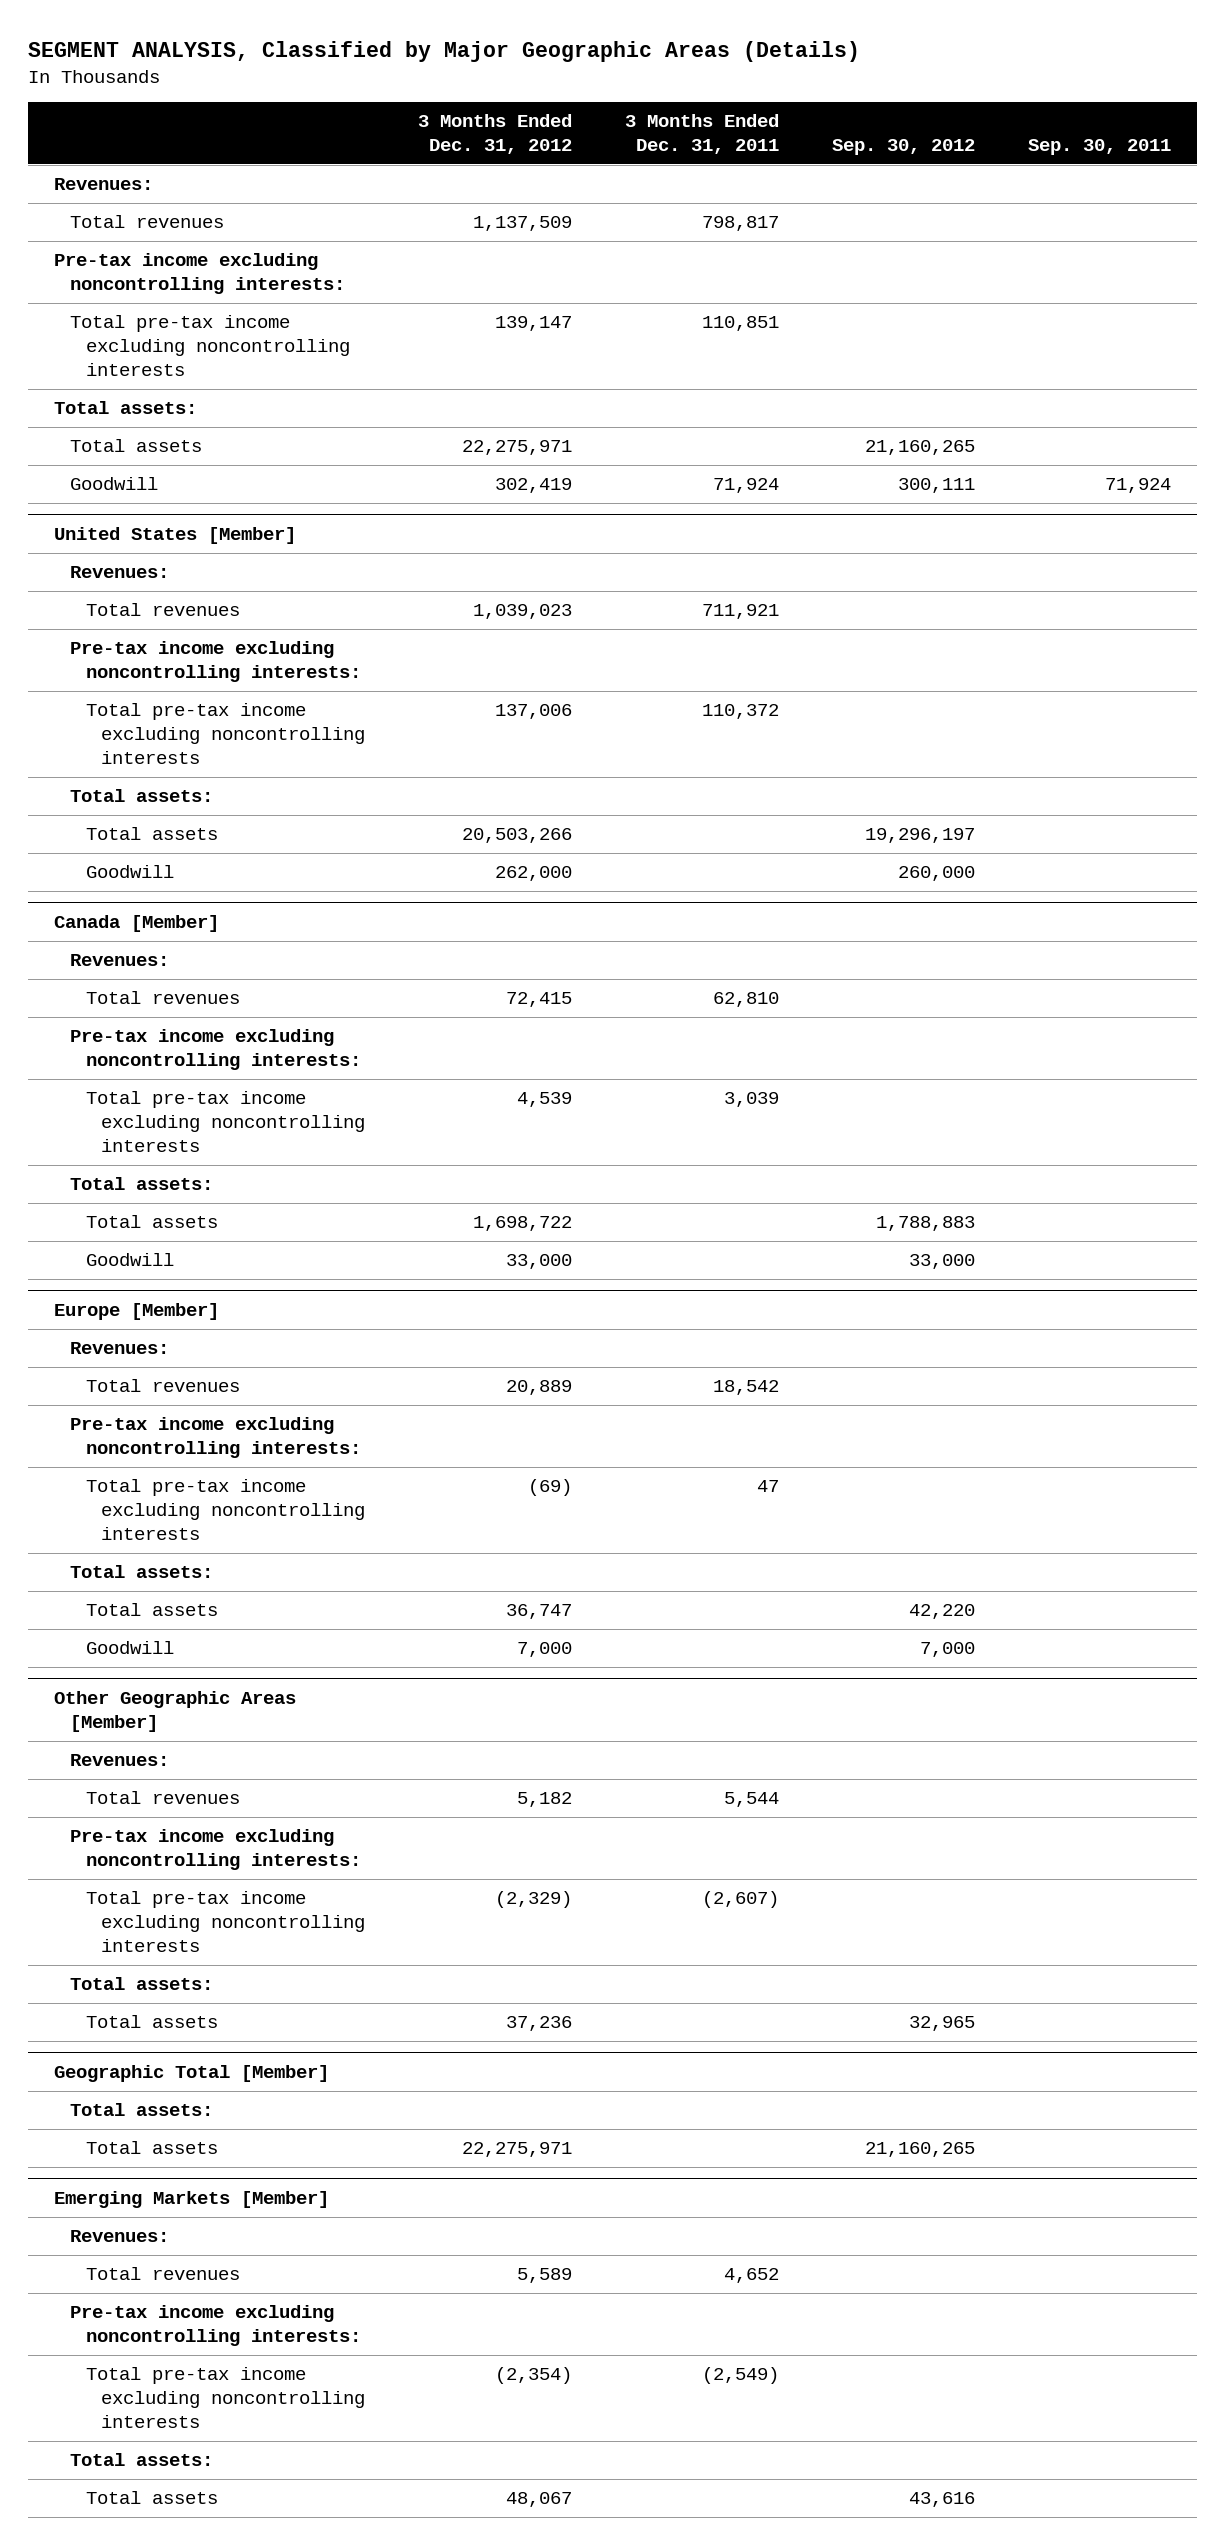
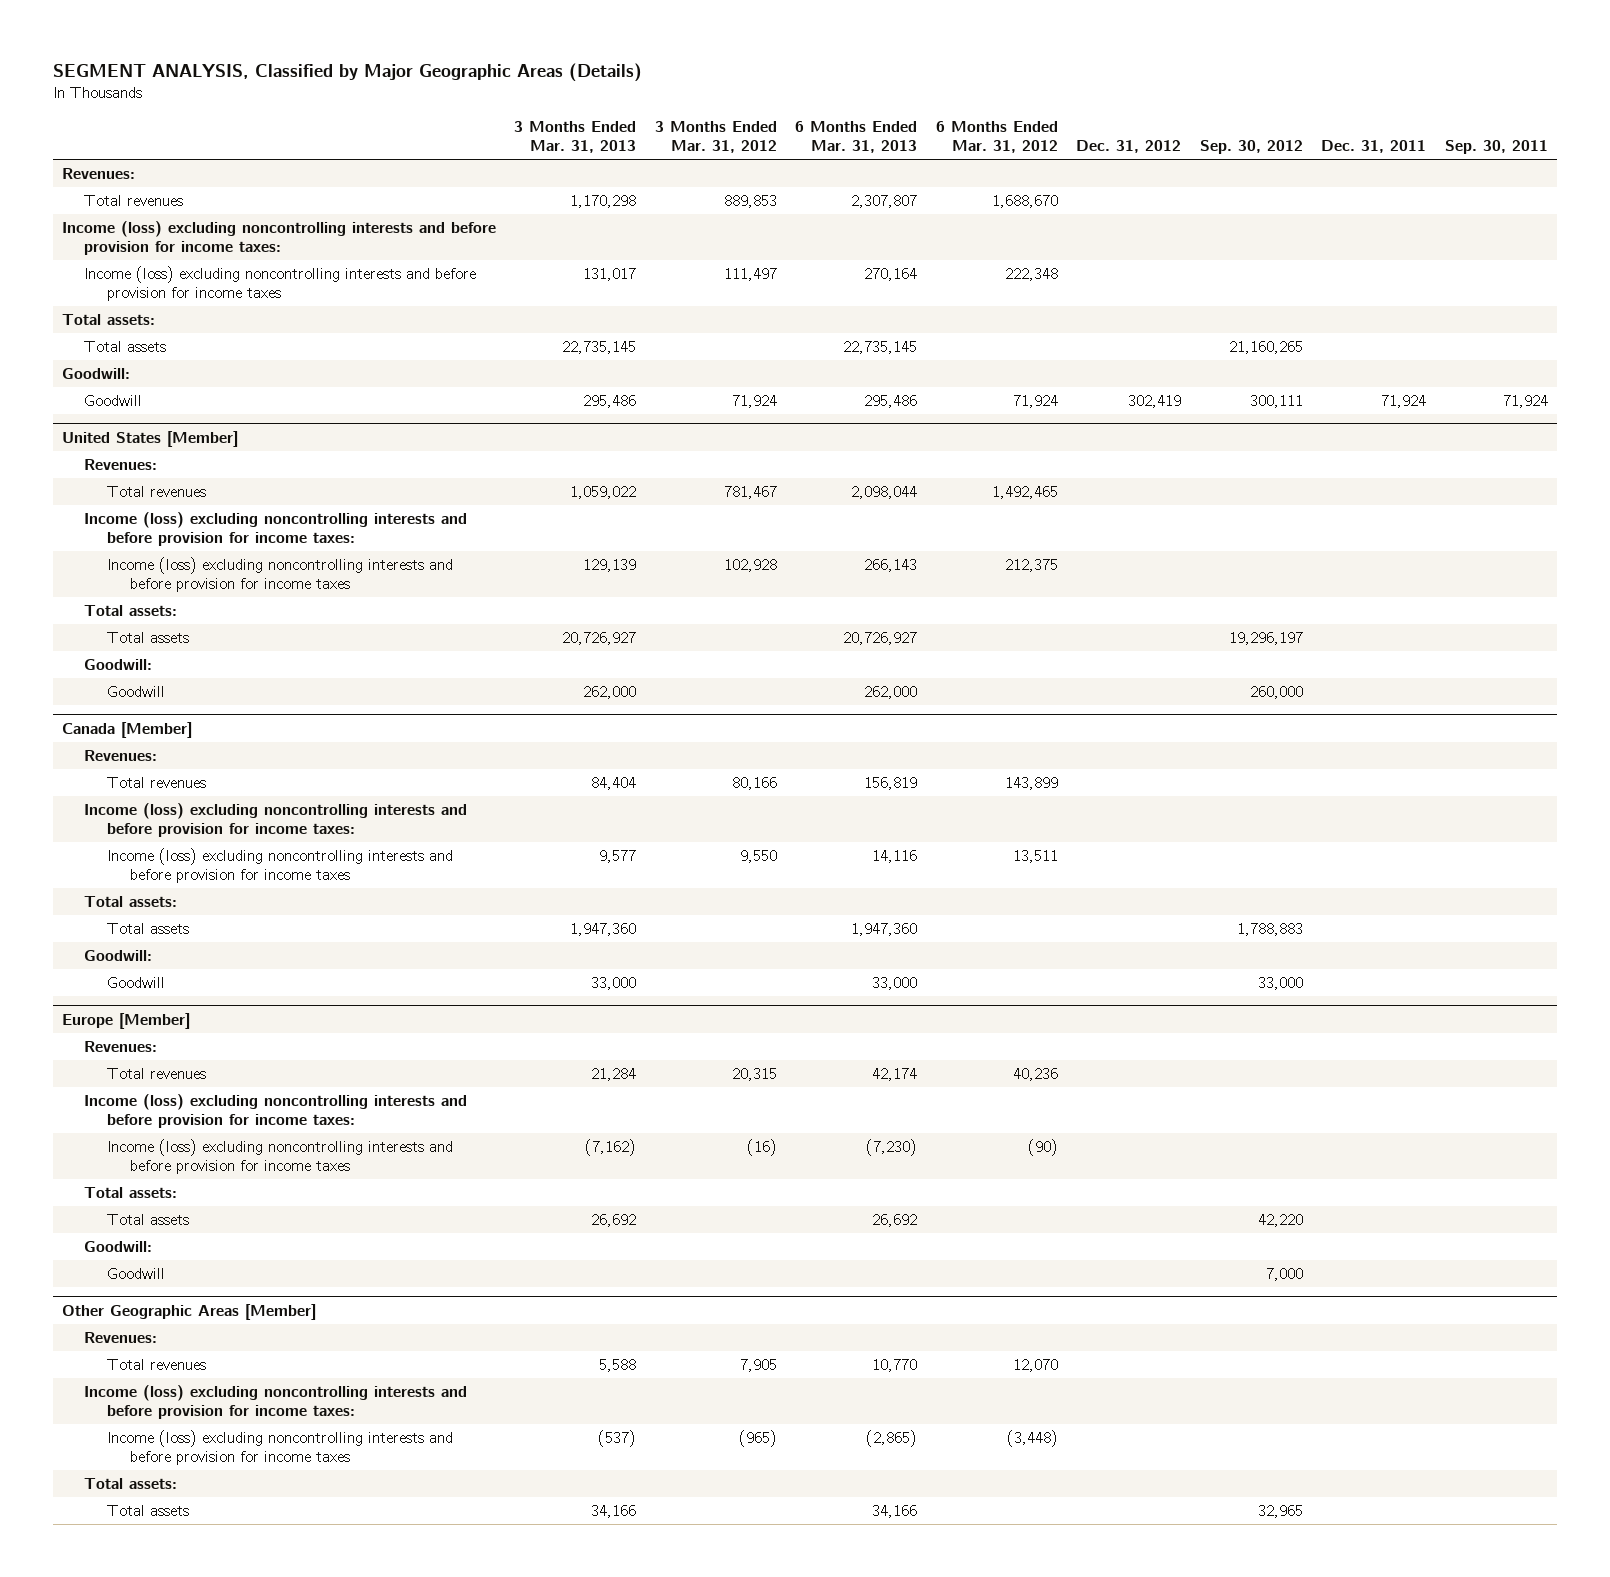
- | 3 Months Ended Dec. 31, 2012 | 3 Months Ended Dec. 31, 2011 | Sep. 30, 2012 | Sep. 30, 2011
+ | 3 Months Ended Mar. 31, 2013 | 3 Months Ended Mar. 31, 2012 | 6 Months Ended Mar. 31, 2013 | 6 Months Ended Mar. 31, 2012 | Dec. 31, 2012 | Sep. 30, 2012 | Dec. 31, 2011 | Sep. 30, 2011
- Pre-tax income excluding noncontrolling interests:
- Total pre-tax income excluding noncontrolling interests | 139,147 | 110,851 | |
+ Income (loss) excluding noncontrolling interests and before provision for income taxes:
+ Income (loss) excluding noncontrolling interests and before provision for income taxes | 131,017 | 111,497 | 270,164 | 222,348 | | | |
+ Goodwill:
@ United States [Member]
- Pre-tax income excluding noncontrolling interests:
- Total pre-tax income excluding noncontrolling interests | 137,006 | 110,372 | |
+ Income (loss) excluding noncontrolling interests and before provision for income taxes:
+ Income (loss) excluding noncontrolling interests and before provision for income taxes | 129,139 | 102,928 | 266,143 | 212,375 | | | |
+ Goodwill:
@ Canada [Member]
- Pre-tax income excluding noncontrolling interests:
- Total pre-tax income excluding noncontrolling interests | 4,539 | 3,039 | |
+ Income (loss) excluding noncontrolling interests and before provision for income taxes:
+ Income (loss) excluding noncontrolling interests and before provision for income taxes | 9,577 | 9,550 | 14,116 | 13,511 | | | |
+ Goodwill:
@ Europe [Member]
- Pre-tax income excluding noncontrolling interests:
- Total pre-tax income excluding noncontrolling interests | (69) | 47 | |
+ Income (loss) excluding noncontrolling interests and before provision for income taxes:
+ Income (loss) excluding noncontrolling interests and before provision for income taxes | (7,162) | (16) | (7,230) | (90) | | | |
+ Goodwill:
@ Other Geographic Areas [Member]
- Pre-tax income excluding noncontrolling interests:
- Total pre-tax income excluding noncontrolling interests | (2,329) | (2,607) | |
+ Income (loss) excluding noncontrolling interests and before provision for income taxes:
+ Income (loss) excluding noncontrolling interests and before provision for income taxes | (537) | (965) | (2,865) | (3,448) | | | |
- Geographic Total [Member]
- Total assets:
- Total assets | 22,275,971 | | 21,160,265 |
- Emerging Markets [Member]
- Revenues:
- Total revenues | 5,589 | 4,652 | |
- Pre-tax income excluding noncontrolling interests:
- Total pre-tax income excluding noncontrolling interests | (2,354) | (2,549) | |
- Total assets:
- Total assets | 48,067 | | 43,616 |

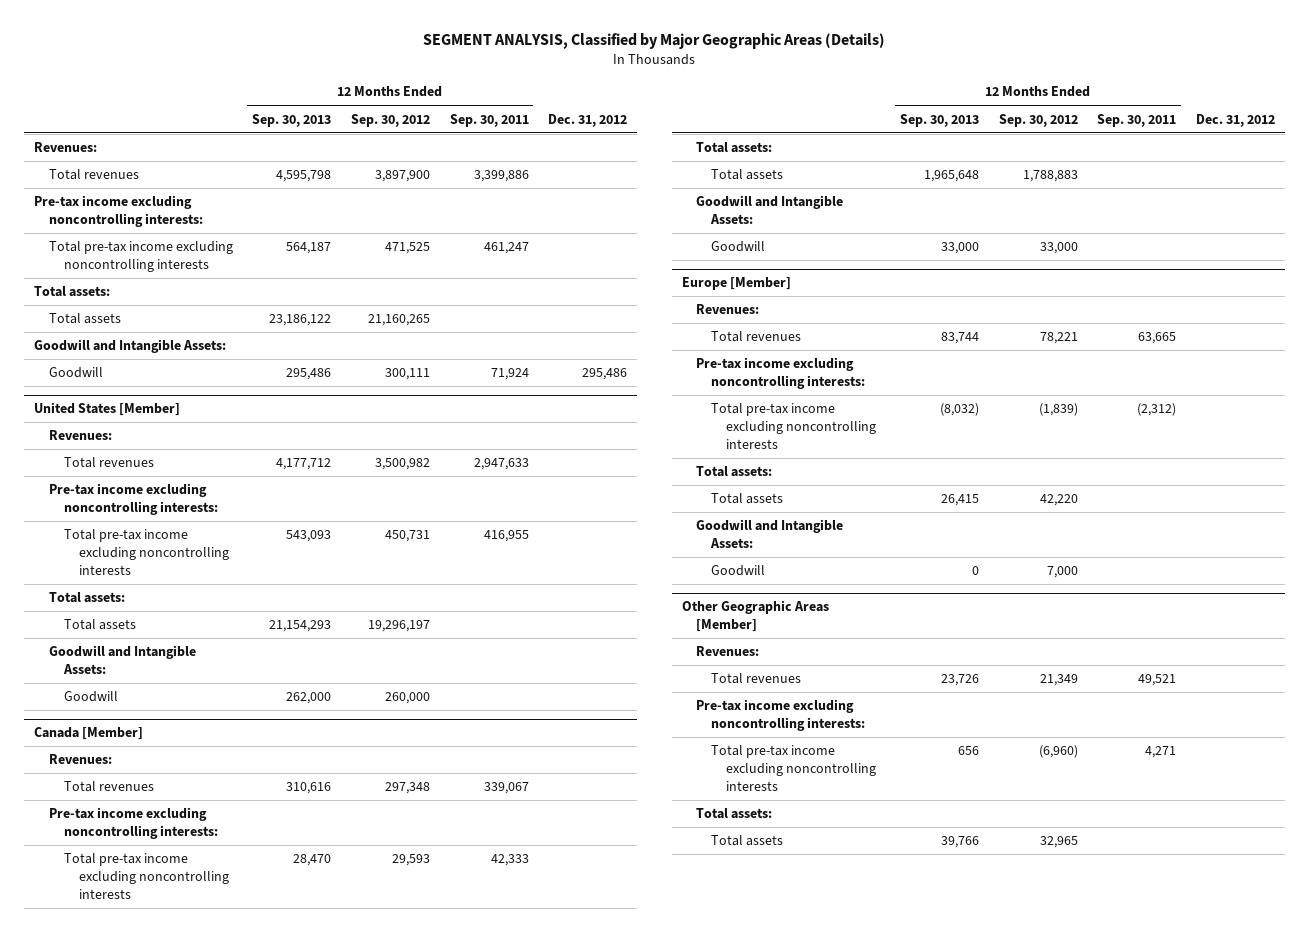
- | 3 Months Ended Mar. 31, 2013 | 3 Months Ended Mar. 31, 2012 | 6 Months Ended Mar. 31, 2013 | 6 Months Ended Mar. 31, 2012 | Dec. 31, 2012 | Sep. 30, 2012 | Dec. 31, 2011 | Sep. 30, 2011
+ | 12 Months Ended Sep. 30, 2013 | 12 Months Ended Sep. 30, 2012 | 12 Months Ended Sep. 30, 2011 | Dec. 31, 2012
- Income (loss) excluding noncontrolling interests and before provision for income taxes:
- Income (loss) excluding noncontrolling interests and before provision for income taxes | 131,017 | 111,497 | 270,164 | 222,348 | | | |
+ Pre-tax income excluding noncontrolling interests:
+ Total pre-tax income excluding noncontrolling interests | 564,187 | 471,525 | 461,247 |
- Goodwill:
- Goodwill | 295,486 | 71,924 | 295,486 | 71,924 | 302,419 | 300,111 | 71,924 | 71,924
+ Goodwill and Intangible Assets:
+ Goodwill | 295,486 | 300,111 | 71,924 | 295,486
@ United States [Member]
- Income (loss) excluding noncontrolling interests and before provision for income taxes:
- Income (loss) excluding noncontrolling interests and before provision for income taxes | 129,139 | 102,928 | 266,143 | 212,375 | | | |
+ Pre-tax income excluding noncontrolling interests:
+ Total pre-tax income excluding noncontrolling interests | 543,093 | 450,731 | 416,955 |
- Goodwill:
+ Goodwill and Intangible Assets:
@ Canada [Member]
- Income (loss) excluding noncontrolling interests and before provision for income taxes:
- Income (loss) excluding noncontrolling interests and before provision for income taxes | 9,577 | 9,550 | 14,116 | 13,511 | | | |
+ Pre-tax income excluding noncontrolling interests:
+ Total pre-tax income excluding noncontrolling interests | 28,470 | 29,593 | 42,333 |
- Goodwill:
+ Goodwill and Intangible Assets:
@ Europe [Member]
- Income (loss) excluding noncontrolling interests and before provision for income taxes:
- Income (loss) excluding noncontrolling interests and before provision for income taxes | (7,162) | (16) | (7,230) | (90) | | | |
+ Pre-tax income excluding noncontrolling interests:
+ Total pre-tax income excluding noncontrolling interests | (8,032) | (1,839) | (2,312) |
- Goodwill:
+ Goodwill and Intangible Assets:
@ Other Geographic Areas [Member]
- Income (loss) excluding noncontrolling interests and before provision for income taxes:
- Income (loss) excluding noncontrolling interests and before provision for income taxes | (537) | (965) | (2,865) | (3,448) | | | |
+ Pre-tax income excluding noncontrolling interests:
+ Total pre-tax income excluding noncontrolling interests | 656 | (6,960) | 4,271 |

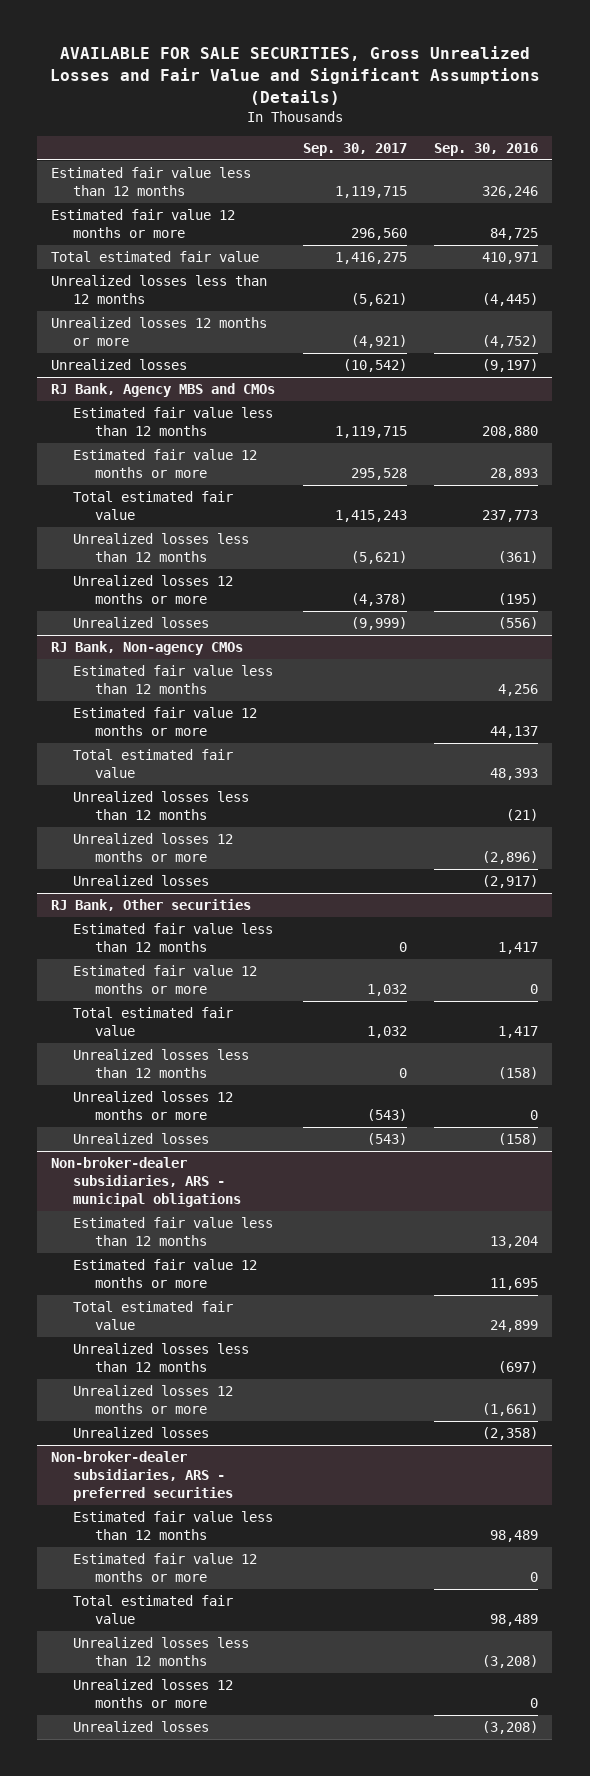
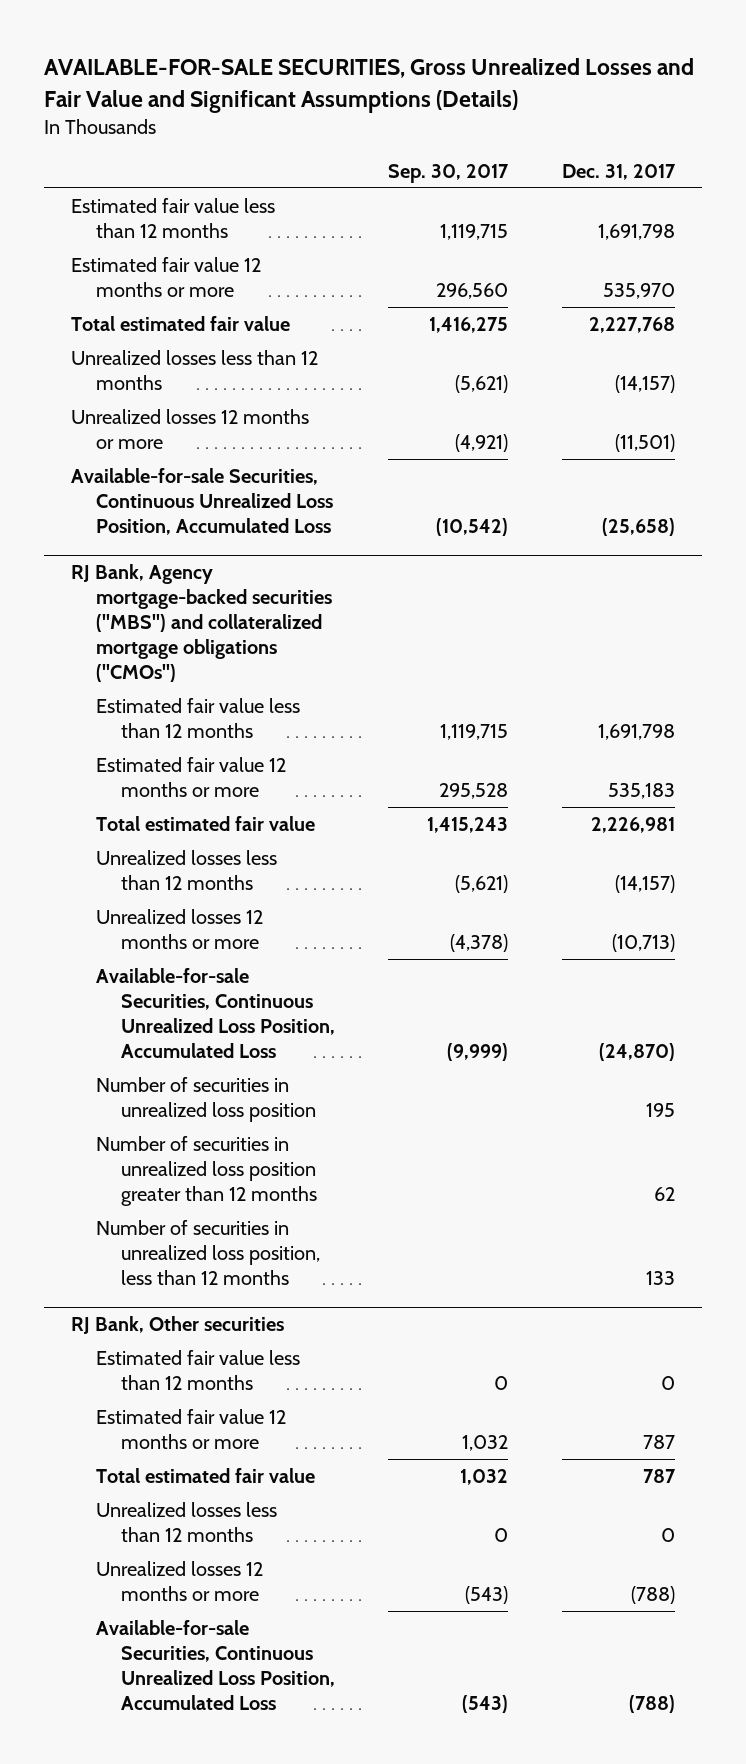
- AVAILABLE FOR SALE SECURITIES, Gross Unrealized Losses and Fair Value and Significant Assumptions (Details)
+ AVAILABLE-FOR-SALE SECURITIES, Gross Unrealized Losses and Fair Value and Significant Assumptions (Details)
- | Sep. 30, 2017 | Sep. 30, 2016
+ | Sep. 30, 2017 | Dec. 31, 2017
- Unrealized losses | (10,542) | (9,197)
- RJ Bank, Agency MBS and CMOs
+ Available-for-sale Securities, Continuous Unrealized Loss Position, Accumulated Loss | (10,542) | (25,658)
+ RJ Bank, Agency mortgage-backed securities ("MBS") and collateralized mortgage obligations ("CMOs")
- Unrealized losses | (9,999) | (556)
- RJ Bank, Non-agency CMOs
- Estimated fair value less than 12 months | | 4,256
- Estimated fair value 12 months or more | | 44,137
- Total estimated fair value | | 48,393
- Unrealized losses less than 12 months | | (21)
- Unrealized losses 12 months or more | | (2,896)
- Unrealized losses | | (2,917)
+ Available-for-sale Securities, Continuous Unrealized Loss Position, Accumulated Loss | (9,999) | (24,870)
+ Number of securities in unrealized loss position | | 195
+ Number of securities in unrealized loss position greater than 12 months | | 62
+ Number of securities in unrealized loss position, less than 12 months | | 133
@ RJ Bank, Other securities
- Unrealized losses | (543) | (158)
- Non-broker-dealer subsidiaries, ARS - municipal obligations
- Estimated fair value less than 12 months | | 13,204
- Estimated fair value 12 months or more | | 11,695
- Total estimated fair value | | 24,899
- Unrealized losses less than 12 months | | (697)
- Unrealized losses 12 months or more | | (1,661)
- Unrealized losses | | (2,358)
- Non-broker-dealer subsidiaries, ARS - preferred securities
- Estimated fair value less than 12 months | | 98,489
- Estimated fair value 12 months or more | | 0
- Total estimated fair value | | 98,489
- Unrealized losses less than 12 months | | (3,208)
- Unrealized losses 12 months or more | | 0
- Unrealized losses | | (3,208)
@ RJ Bank, Other securities
+ Available-for-sale Securities, Continuous Unrealized Loss Position, Accumulated Loss | (543) | (788)

